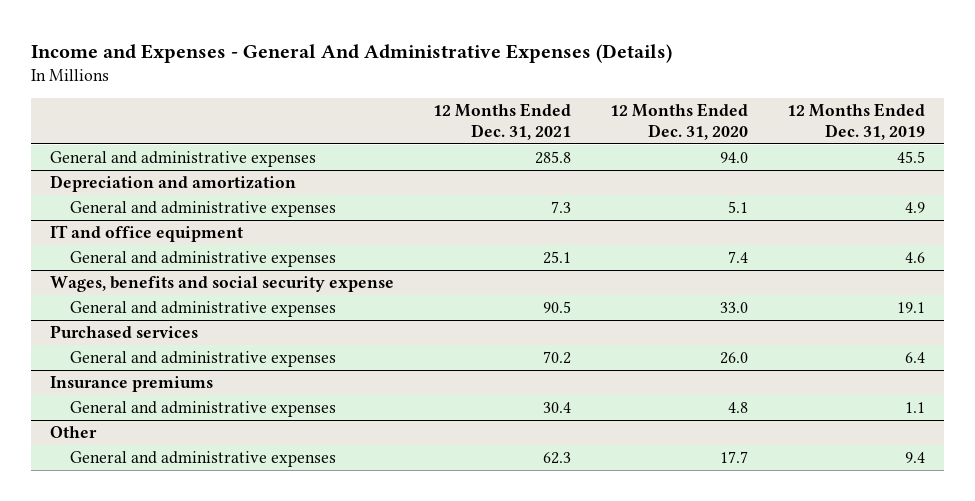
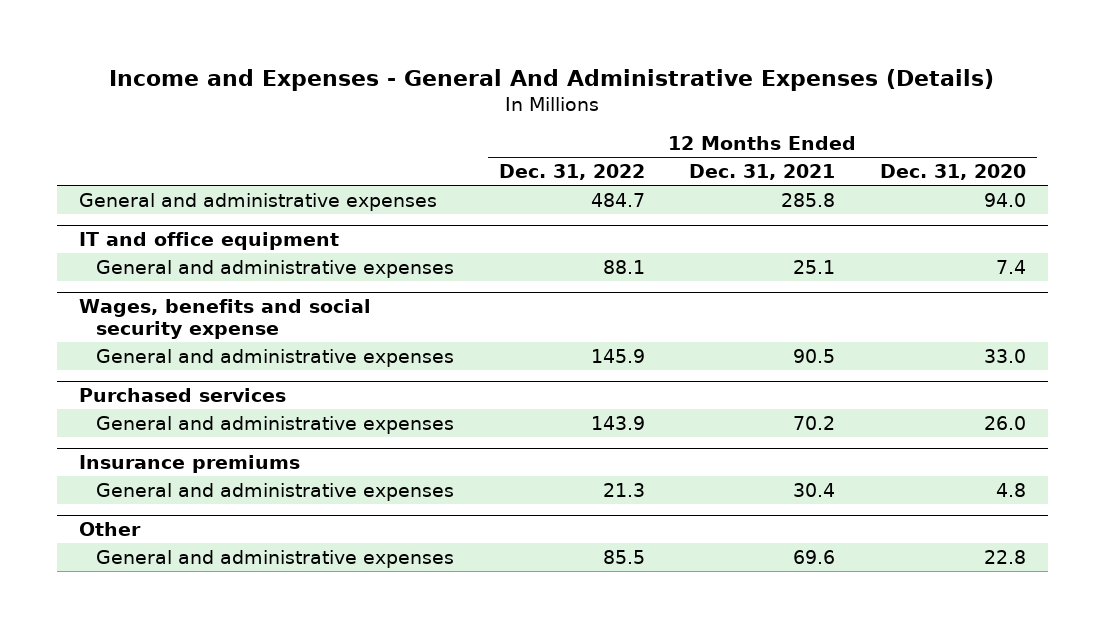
- | 12 Months Ended Dec. 31, 2021 | 12 Months Ended Dec. 31, 2020 | 12 Months Ended Dec. 31, 2019
+ | 12 Months Ended Dec. 31, 2022 | 12 Months Ended Dec. 31, 2021 | 12 Months Ended Dec. 31, 2020
- Depreciation and amortization
- General and administrative expenses | 7.3 | 5.1 | 4.9
@ Other
- General and administrative expenses | 62.3 | 17.7 | 9.4
+ General and administrative expenses | 85.5 | 69.6 | 22.8

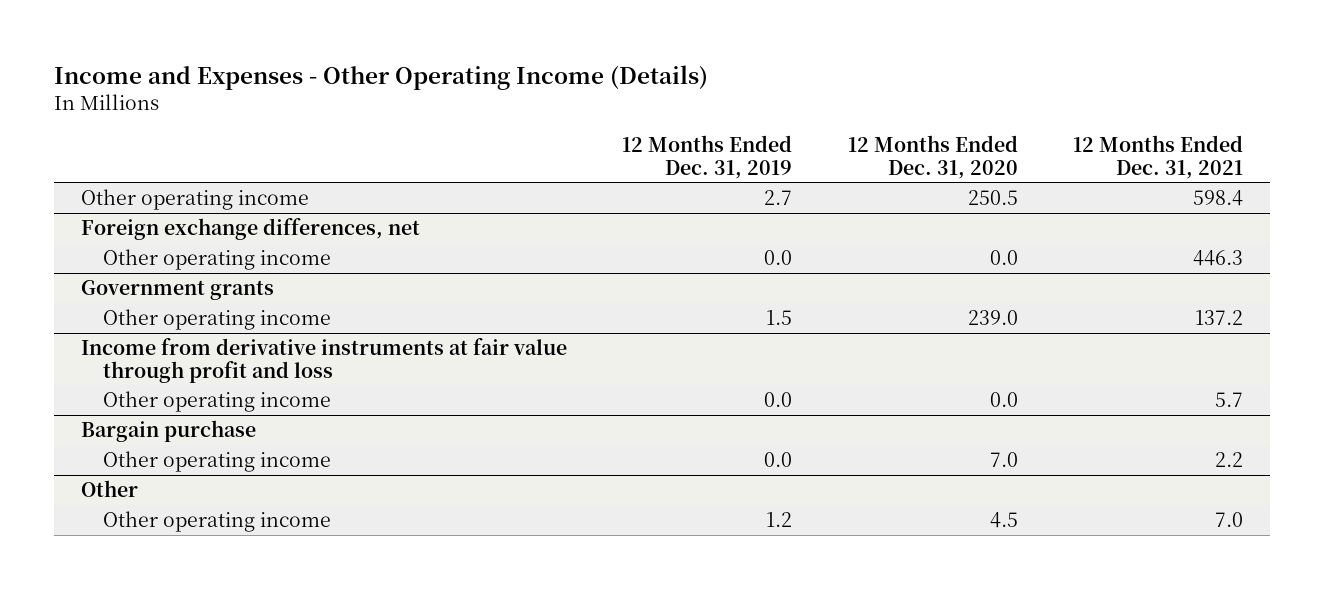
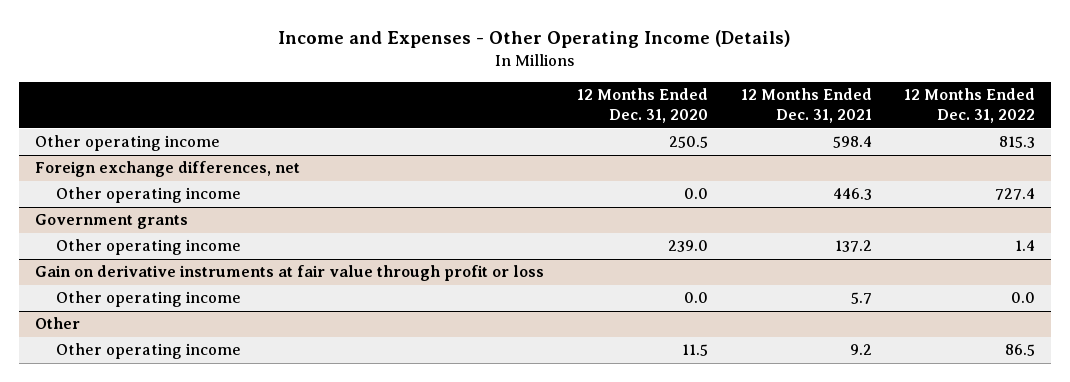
- | 12 Months Ended Dec. 31, 2019 | 12 Months Ended Dec. 31, 2020 | 12 Months Ended Dec. 31, 2021
+ | 12 Months Ended Dec. 31, 2020 | 12 Months Ended Dec. 31, 2021 | 12 Months Ended Dec. 31, 2022
- Income from derivative instruments at fair value through profit and loss
+ Gain on derivative instruments at fair value through profit or loss
- Bargain purchase
- Other operating income | 0.0 | 7.0 | 2.2
@ Other
- Other operating income | 1.2 | 4.5 | 7.0
+ Other operating income | 11.5 | 9.2 | 86.5

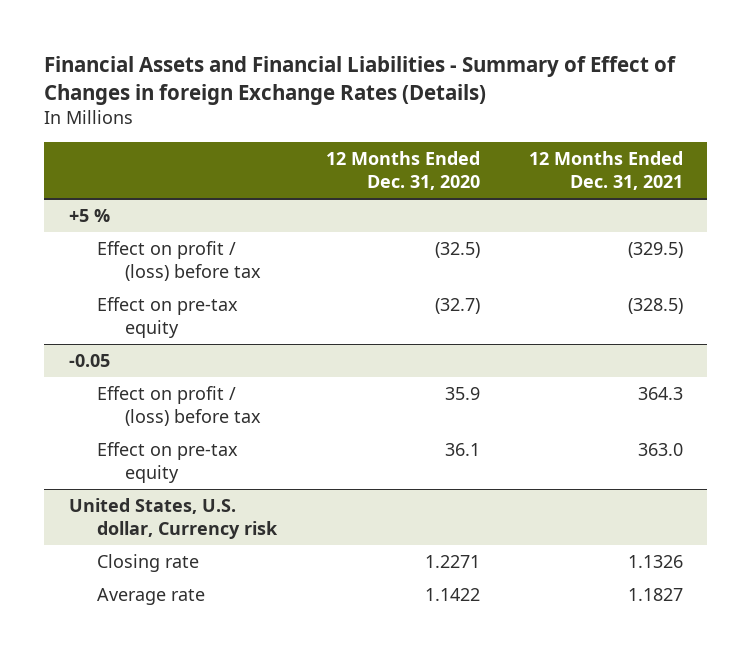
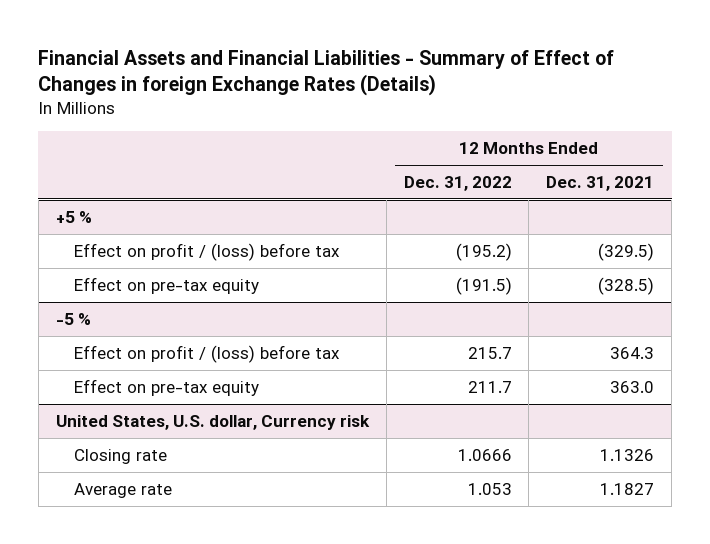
- | 12 Months Ended Dec. 31, 2020 | 12 Months Ended Dec. 31, 2021
+ | 12 Months Ended Dec. 31, 2022 | 12 Months Ended Dec. 31, 2021
- -0.05
+ -5 %

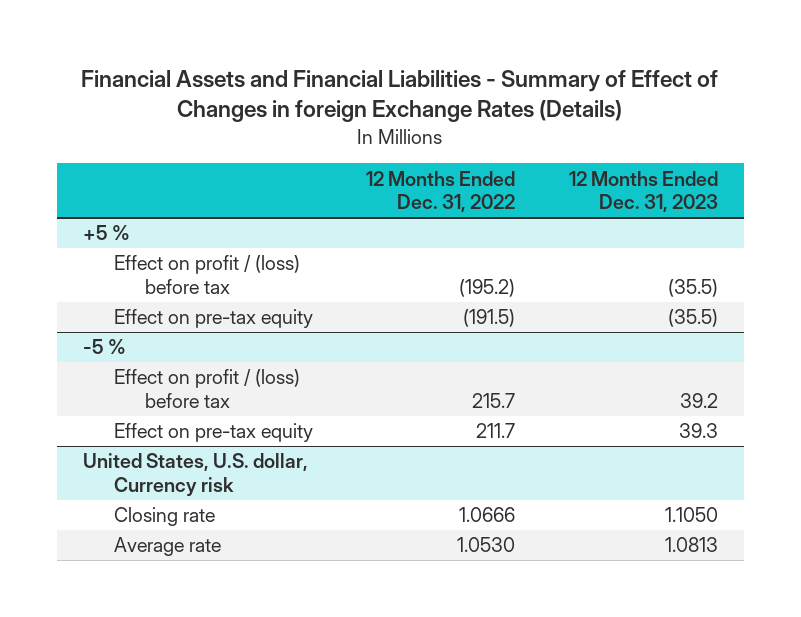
- | 12 Months Ended Dec. 31, 2022 | 12 Months Ended Dec. 31, 2021
+ | 12 Months Ended Dec. 31, 2022 | 12 Months Ended Dec. 31, 2023
@ United States, U.S. dollar, Currency risk
- Average rate | 1.053 | 1.1827
+ Average rate | 1.0530 | 1.0813

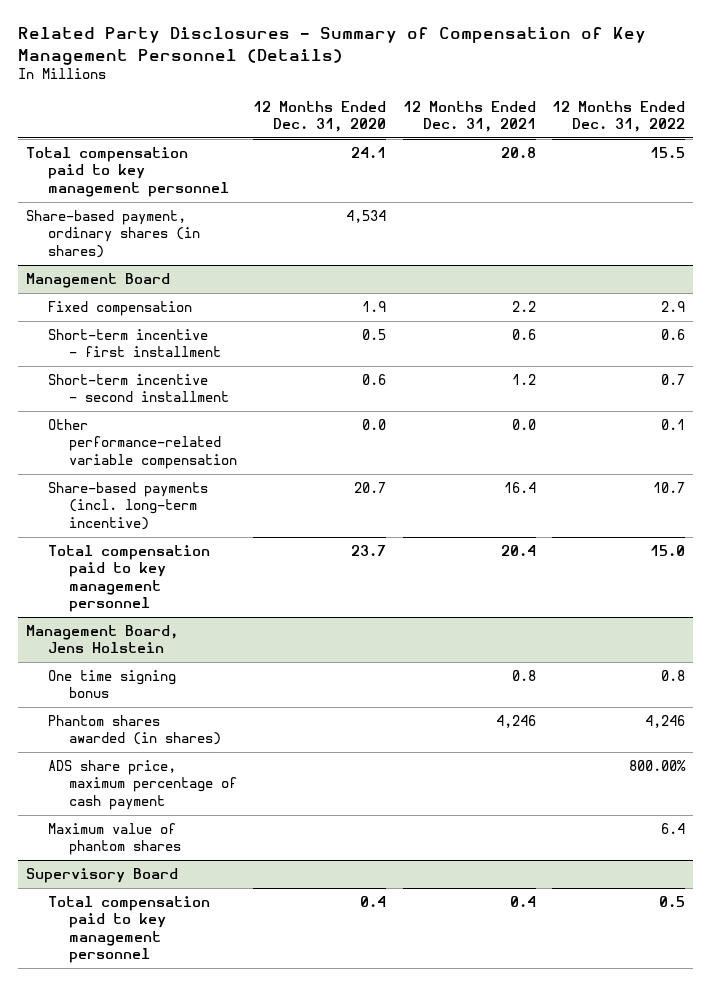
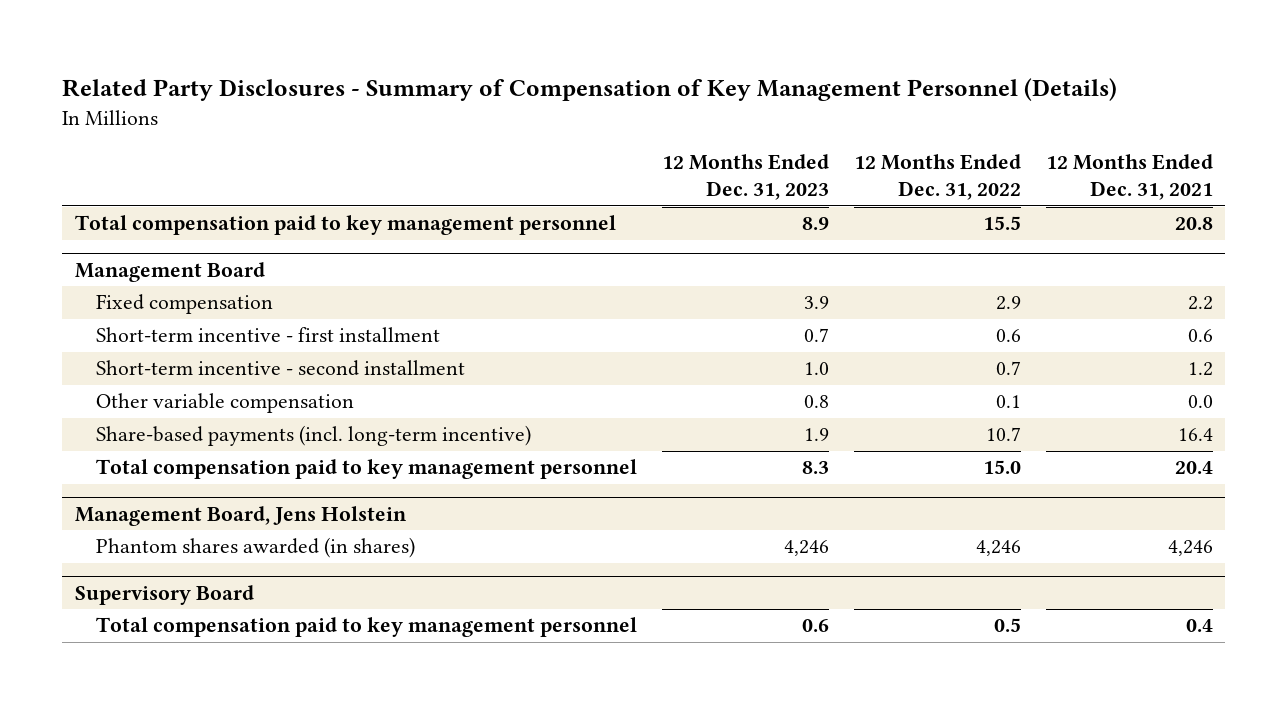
- | 12 Months Ended Dec. 31, 2020 | 12 Months Ended Dec. 31, 2021 | 12 Months Ended Dec. 31, 2022
+ | 12 Months Ended Dec. 31, 2023 | 12 Months Ended Dec. 31, 2022 | 12 Months Ended Dec. 31, 2021
- Share-based payment, ordinary shares (in shares) | 4,534 | |
@ Management Board
- Other performance-related variable compensation | 0.0 | 0.0 | 0.1
+ Other variable compensation | 0.8 | 0.1 | 0.0
@ Management Board, Jens Holstein
- One time signing bonus | | 0.8 | 0.8
- ADS share price, maximum percentage of cash payment | | | 800.00%
- Maximum value of phantom shares | | | 6.4

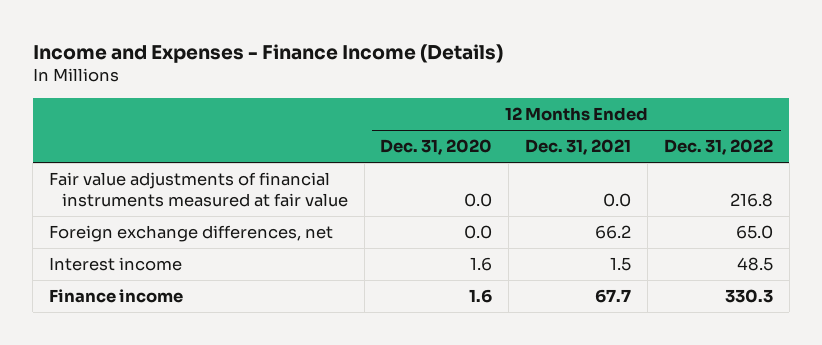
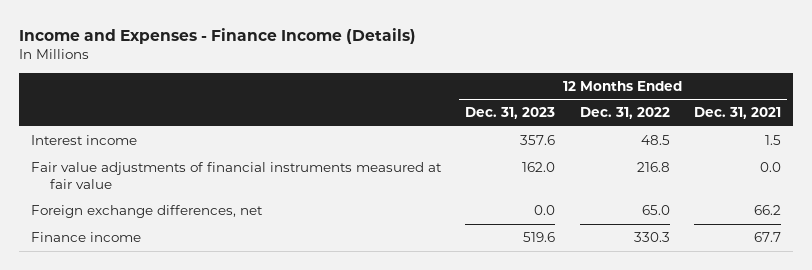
- | 12 Months Ended Dec. 31, 2020 | 12 Months Ended Dec. 31, 2021 | 12 Months Ended Dec. 31, 2022
+ | 12 Months Ended Dec. 31, 2023 | 12 Months Ended Dec. 31, 2022 | 12 Months Ended Dec. 31, 2021
moved up: Interest income | 357.6 | 48.5 | 1.5

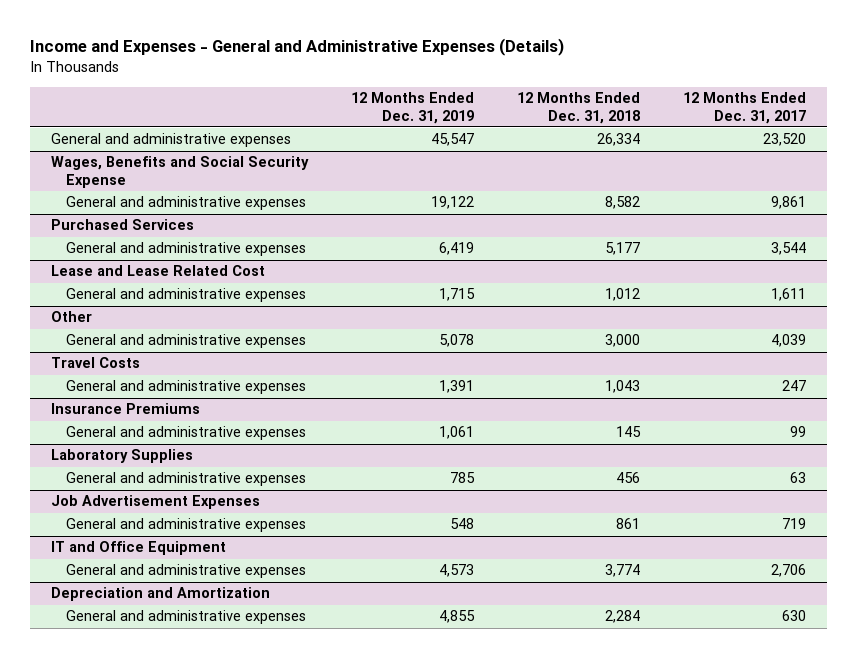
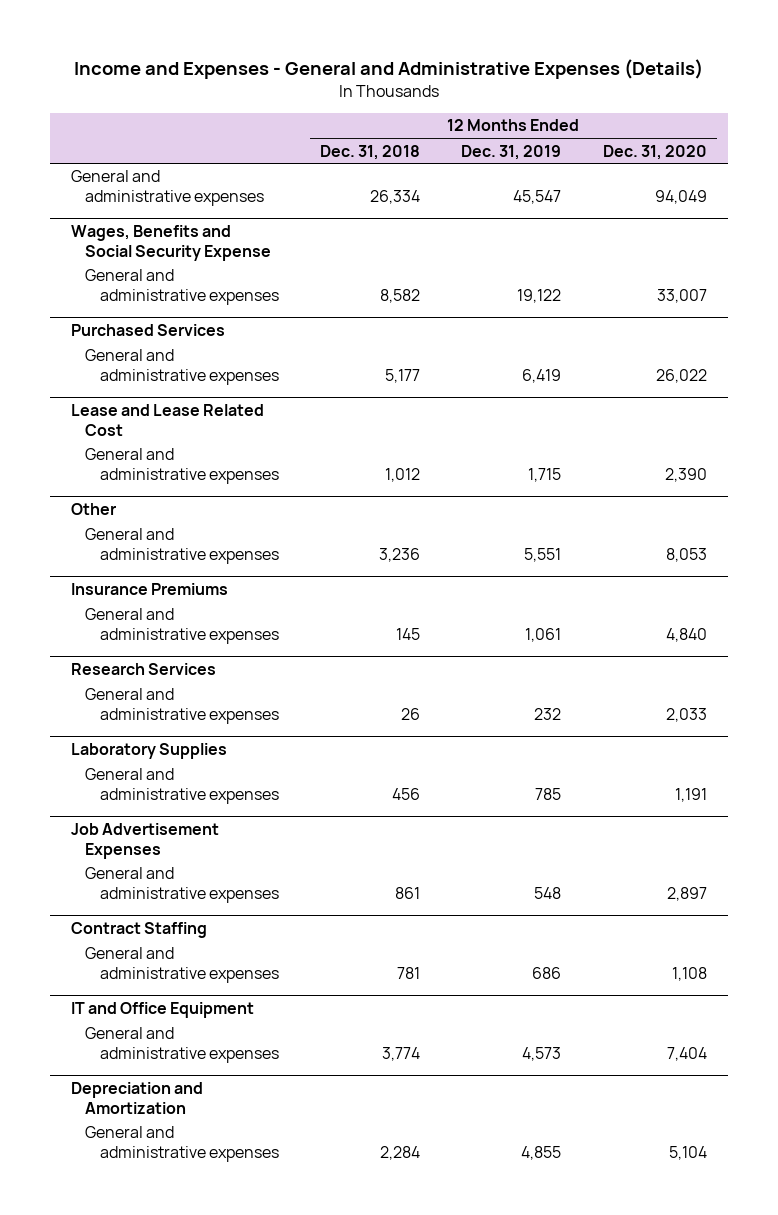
- | 12 Months Ended Dec. 31, 2019 | 12 Months Ended Dec. 31, 2018 | 12 Months Ended Dec. 31, 2017
+ | 12 Months Ended Dec. 31, 2018 | 12 Months Ended Dec. 31, 2019 | 12 Months Ended Dec. 31, 2020
@ Other
- General and administrative expenses | 5,078 | 3,000 | 4,039
- Travel Costs
- General and administrative expenses | 1,391 | 1,043 | 247
@ Other
+ General and administrative expenses | 3,236 | 5,551 | 8,053
+ Research Services
+ General and administrative expenses | 26 | 232 | 2,033
+ Contract Staffing
+ General and administrative expenses | 781 | 686 | 1,108

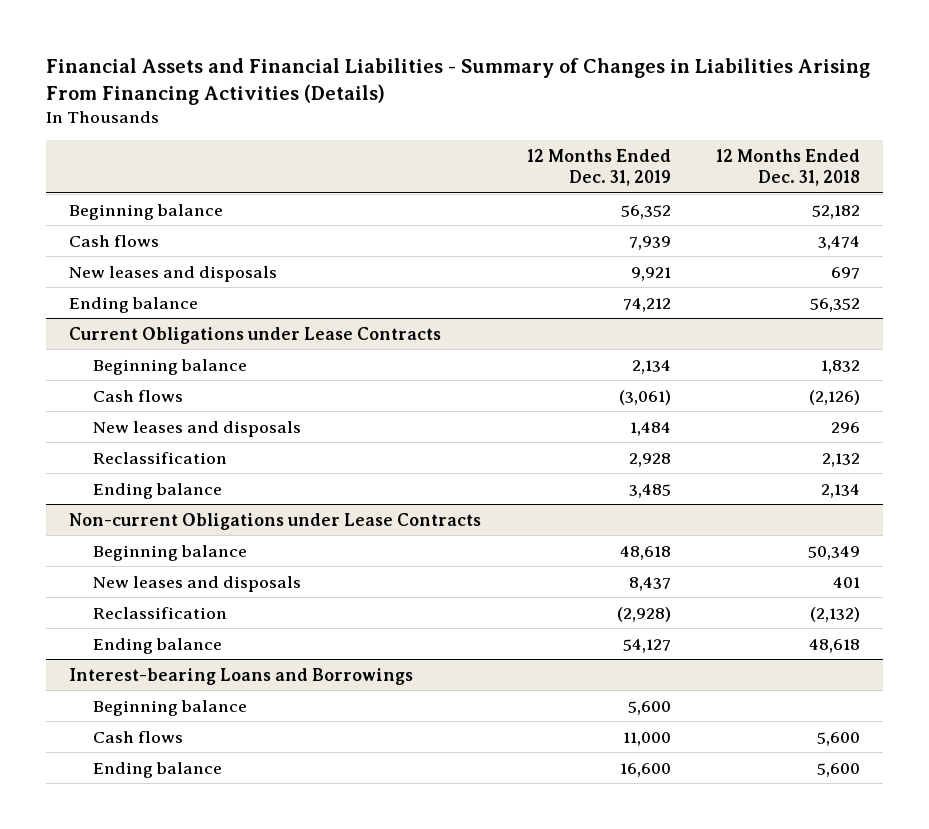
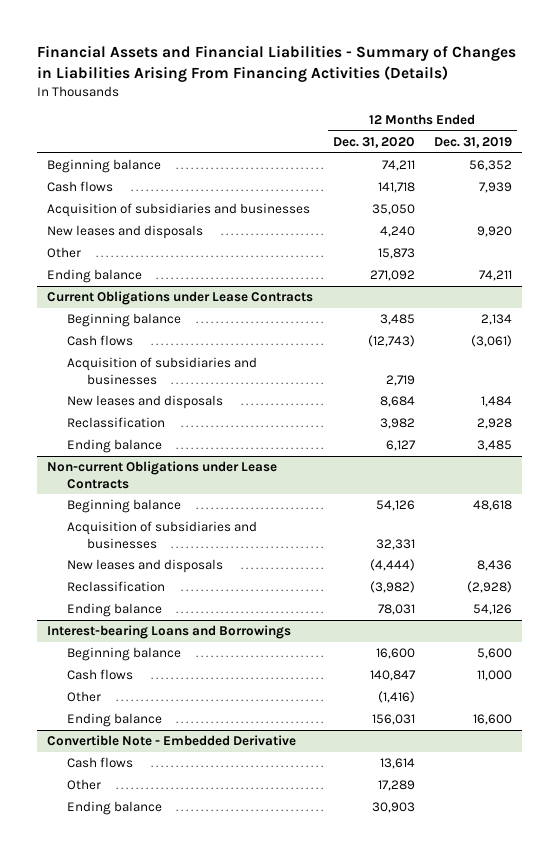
- | 12 Months Ended Dec. 31, 2019 | 12 Months Ended Dec. 31, 2018
+ | 12 Months Ended Dec. 31, 2020 | 12 Months Ended Dec. 31, 2019
- New leases and disposals | 9,921 | 697
- Ending balance | 74,212 | 56,352
+ Acquisition of subsidiaries and businesses | 35,050 |
+ New leases and disposals | 4,240 | 9,920
+ Other | 15,873 |
+ Ending balance | 271,092 | 74,211
@ Current Obligations under Lease Contracts
+ Acquisition of subsidiaries and businesses | 2,719 |
@ Non-current Obligations under Lease Contracts
- New leases and disposals | 8,437 | 401
+ Acquisition of subsidiaries and businesses | 32,331 |
+ New leases and disposals | (4,444) | 8,436
- Ending balance | 54,127 | 48,618
+ Ending balance | 78,031 | 54,126
@ Interest-bearing Loans and Borrowings
+ Other | (1,416) |
+ Convertible Note - Embedded Derivative
+ Cash flows | 13,614 |
+ Other | 17,289 |
+ Ending balance | 30,903 |

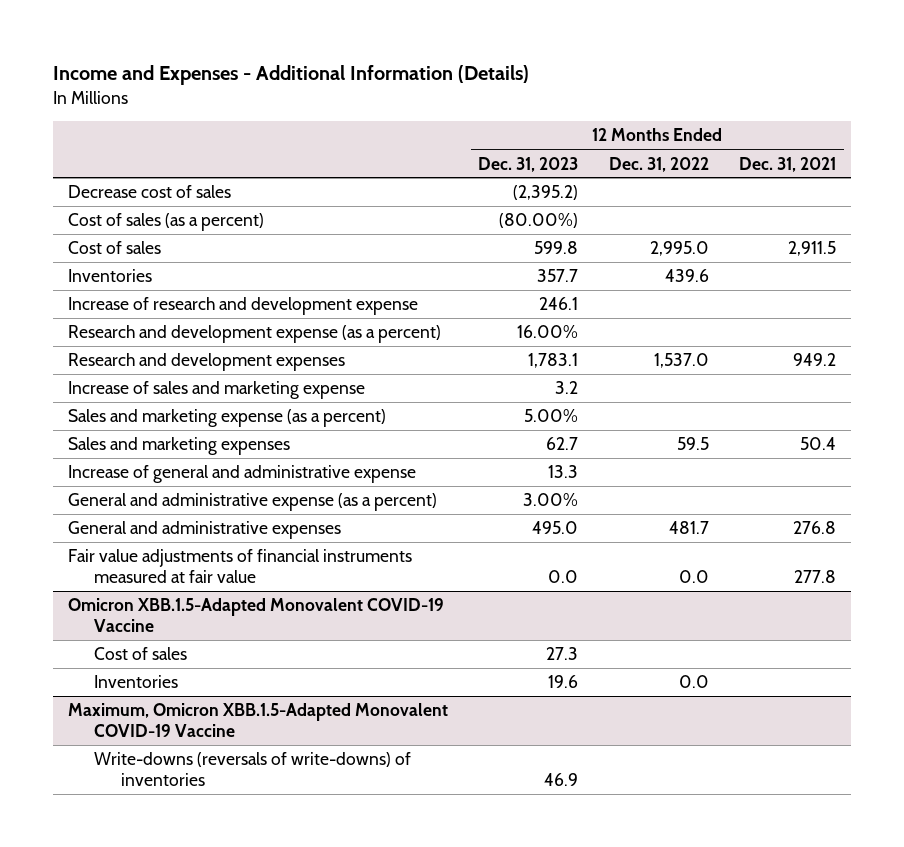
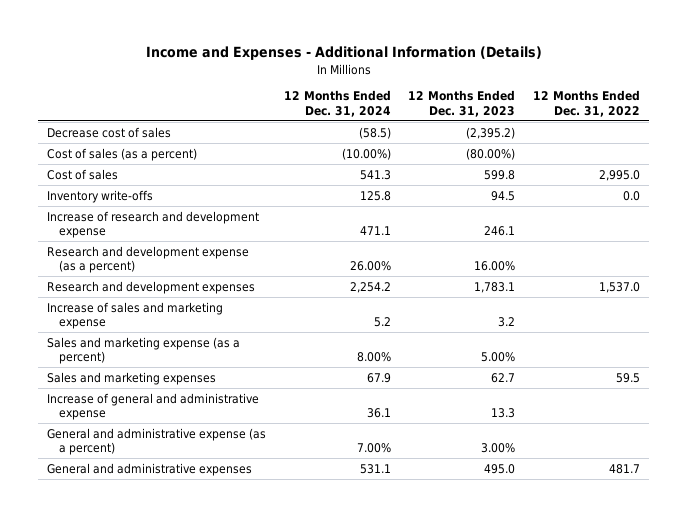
- | 12 Months Ended Dec. 31, 2023 | 12 Months Ended Dec. 31, 2022 | 12 Months Ended Dec. 31, 2021
+ | 12 Months Ended Dec. 31, 2024 | 12 Months Ended Dec. 31, 2023 | 12 Months Ended Dec. 31, 2022
- Inventories | 357.7 | 439.6 |
+ Inventory write-offs | 125.8 | 94.5 | 0.0
- Fair value adjustments of financial instruments measured at fair value | 0.0 | 0.0 | 277.8
- Omicron XBB.1.5-Adapted Monovalent COVID-19 Vaccine
- Cost of sales | 27.3 | |
- Inventories | 19.6 | 0.0 |
- Maximum, Omicron XBB.1.5-Adapted Monovalent COVID-19 Vaccine
- Write-downs (reversals of write-downs) of inventories | 46.9 | |

